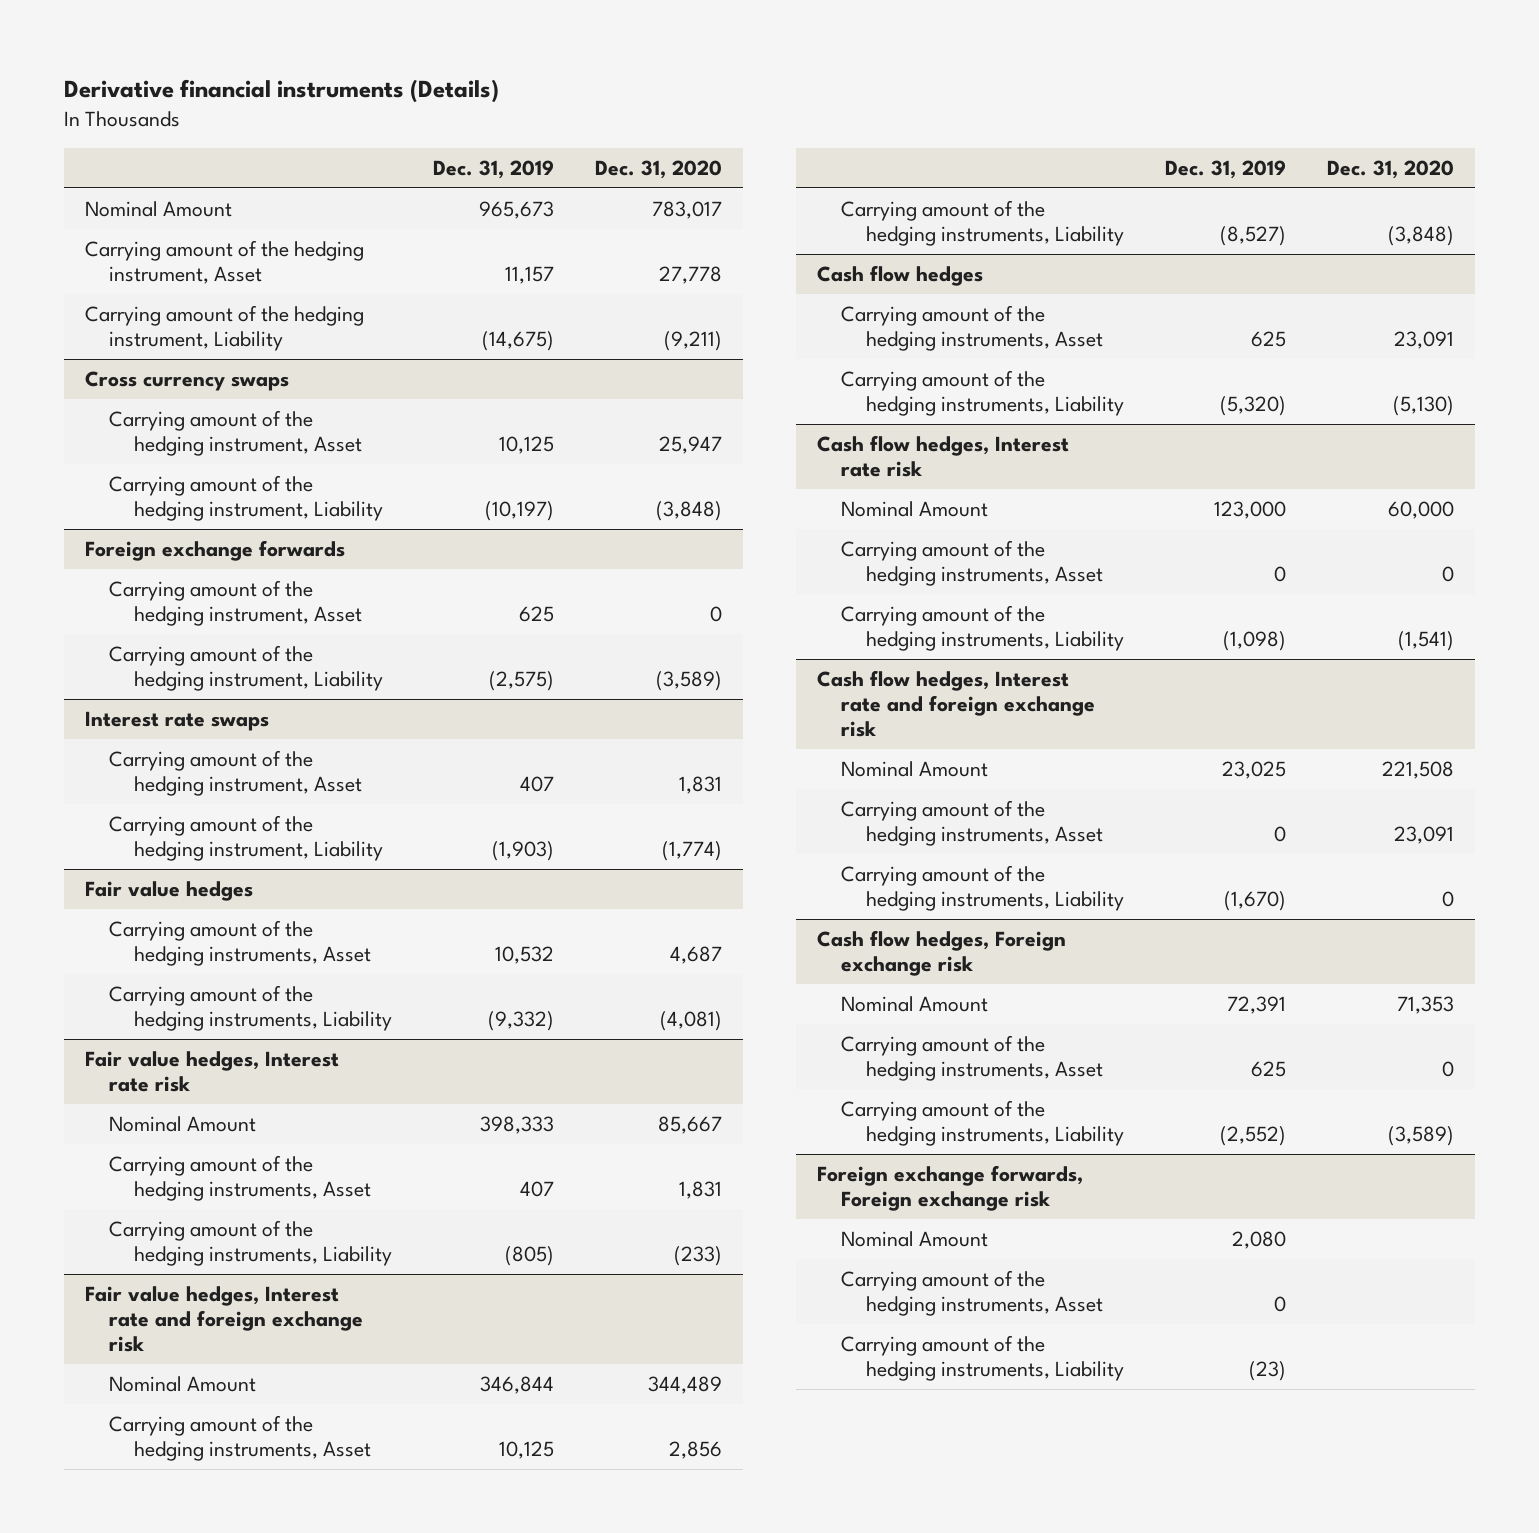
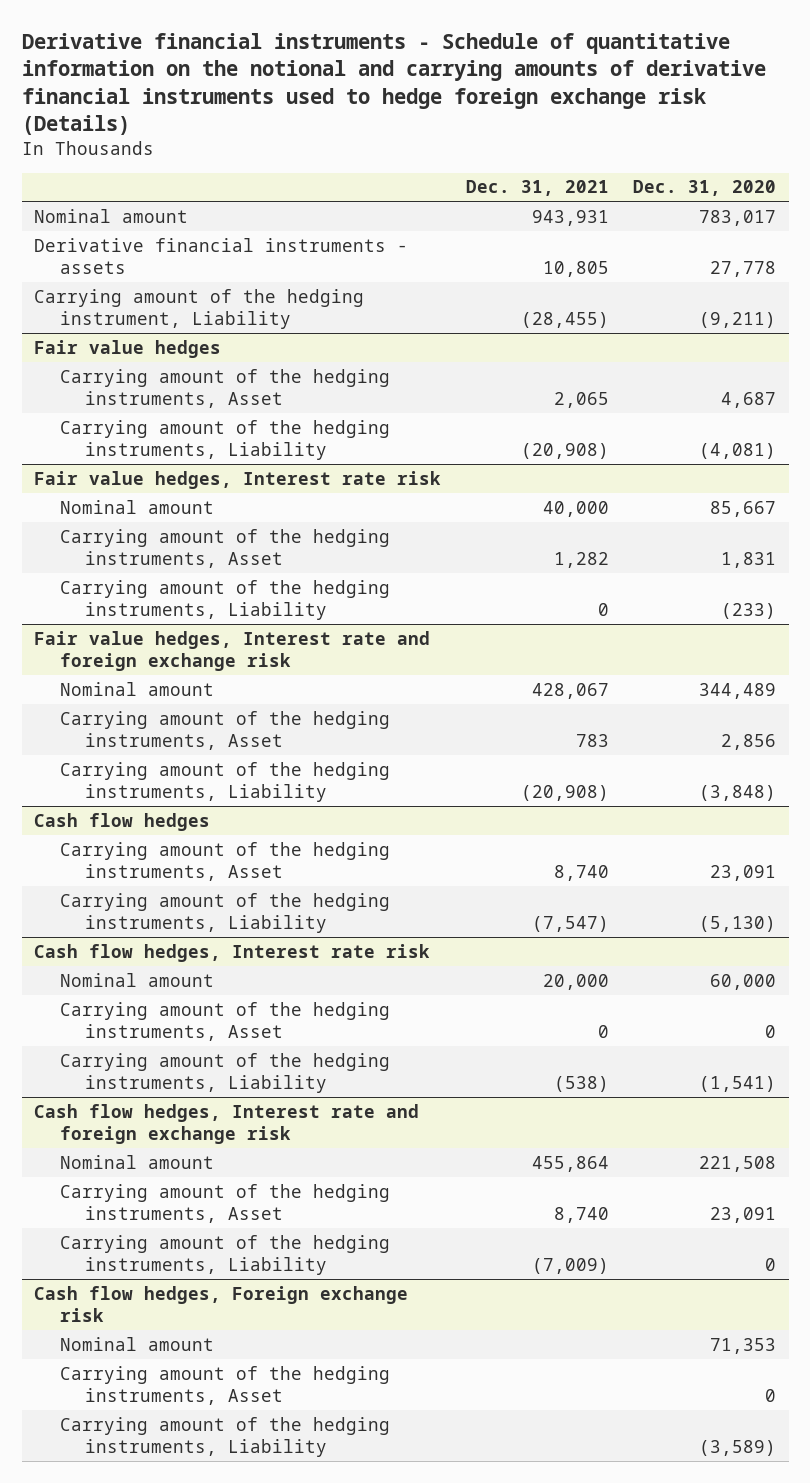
- Derivative financial instruments (Details)
+ Derivative financial instruments - Schedule of quantitative information on the notional and carrying amounts of derivative financial instruments used to hedge foreign exchange risk (Details)
- | Dec. 31, 2019 | Dec. 31, 2020
+ | Dec. 31, 2021 | Dec. 31, 2020
- Nominal Amount | 965,673 | 783,017
- Carrying amount of the hedging instrument, Asset | 11,157 | 27,778
+ Nominal amount | 943,931 | 783,017
+ Derivative financial instruments - assets | 10,805 | 27,778
- Cross currency swaps
- Carrying amount of the hedging instrument, Asset | 10,125 | 25,947
- Carrying amount of the hedging instrument, Liability | (10,197) | (3,848)
- Foreign exchange forwards
- Carrying amount of the hedging instrument, Asset | 625 | 0
- Carrying amount of the hedging instrument, Liability | (2,575) | (3,589)
- Interest rate swaps
- Carrying amount of the hedging instrument, Asset | 407 | 1,831
- Carrying amount of the hedging instrument, Liability | (1,903) | (1,774)
@ Fair value hedges, Interest rate risk
- Nominal Amount | 398,333 | 85,667
+ Nominal amount | 40,000 | 85,667
@ Fair value hedges, Interest rate and foreign exchange risk
- Nominal Amount | 346,844 | 344,489
+ Nominal amount | 428,067 | 344,489
@ Cash flow hedges, Interest rate risk
- Nominal Amount | 123,000 | 60,000
+ Nominal amount | 20,000 | 60,000
@ Cash flow hedges, Interest rate and foreign exchange risk
- Nominal Amount | 23,025 | 221,508
+ Nominal amount | 455,864 | 221,508
@ Cash flow hedges, Foreign exchange risk
- Nominal Amount | 72,391 | 71,353
+ Nominal amount | | 71,353
- Foreign exchange forwards, Foreign exchange risk
- Nominal Amount | 2,080 |
- Carrying amount of the hedging instruments, Asset | 0 |
- Carrying amount of the hedging instruments, Liability | (23) |

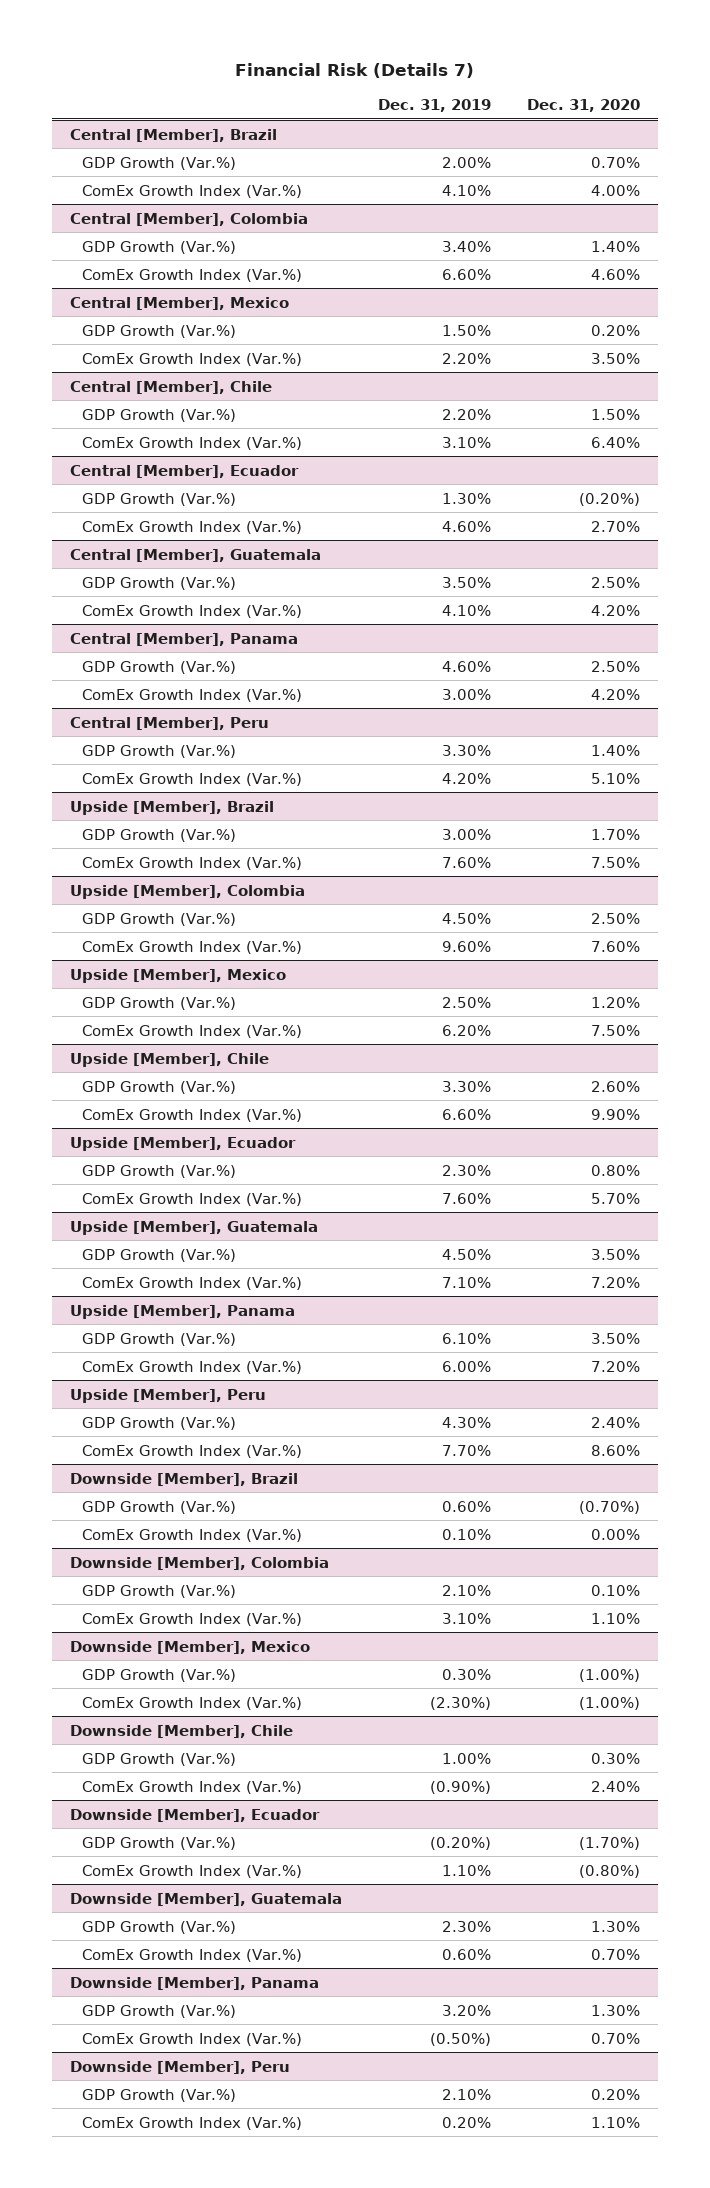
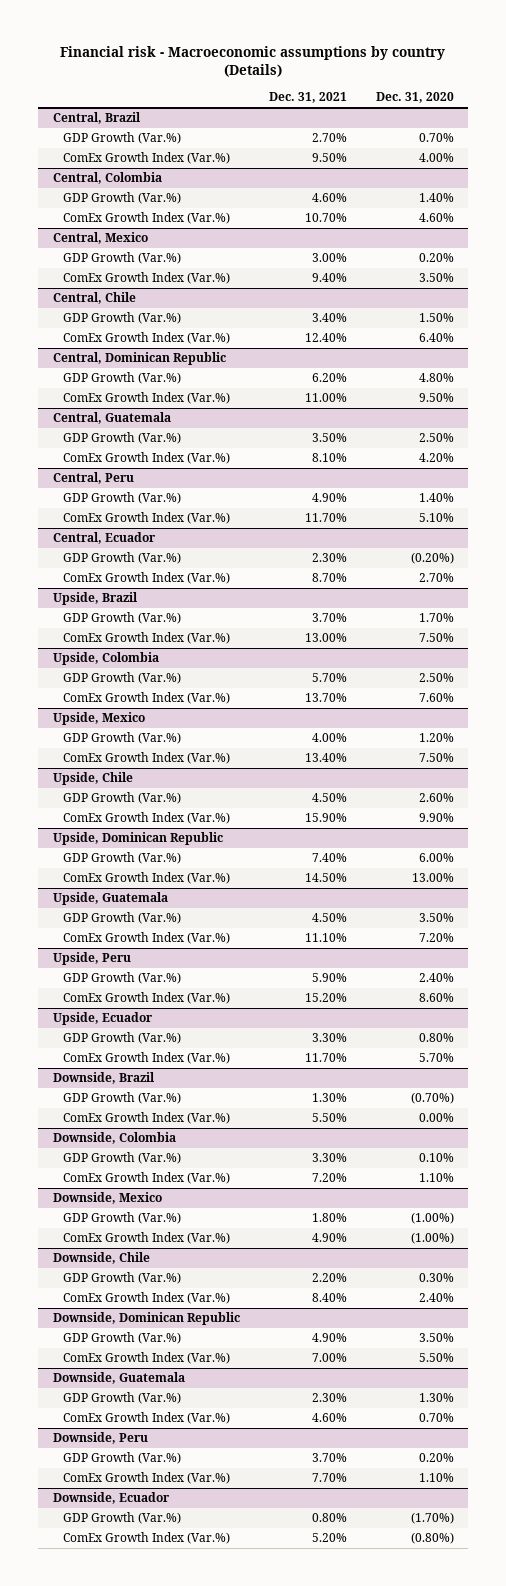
- Financial Risk (Details 7)
+ Financial risk - Macroeconomic assumptions by country (Details)
- | Dec. 31, 2019 | Dec. 31, 2020
+ | Dec. 31, 2021 | Dec. 31, 2020
- Central [Member], Brazil
+ Central, Brazil
- Central [Member], Colombia
+ Central, Colombia
- Central [Member], Mexico
+ Central, Mexico
- Central [Member], Chile
+ Central, Chile
- Central [Member], Ecuador
- GDP Growth (Var.%) | 1.30% | (0.20%)
- ComEx Growth Index (Var.%) | 4.60% | 2.70%
- Central [Member], Guatemala
- GDP Growth (Var.%) | 3.50% | 2.50%
- ComEx Growth Index (Var.%) | 4.10% | 4.20%
- Central [Member], Panama
+ Central, Dominican Republic
+ GDP Growth (Var.%) | 6.20% | 4.80%
+ ComEx Growth Index (Var.%) | 11.00% | 9.50%
+ Central, Guatemala
- Central [Member], Peru
+ Central, Peru
- Upside [Member], Brazil
+ Central, Ecuador
+ GDP Growth (Var.%) | 2.30% | (0.20%)
+ ComEx Growth Index (Var.%) | 8.70% | 2.70%
+ Upside, Brazil
- Upside [Member], Colombia
+ Upside, Colombia
- Upside [Member], Mexico
+ Upside, Mexico
- Upside [Member], Chile
+ Upside, Chile
- Upside [Member], Ecuador
- GDP Growth (Var.%) | 2.30% | 0.80%
- ComEx Growth Index (Var.%) | 7.60% | 5.70%
- Upside [Member], Guatemala
- GDP Growth (Var.%) | 4.50% | 3.50%
- ComEx Growth Index (Var.%) | 7.10% | 7.20%
- Upside [Member], Panama
+ Upside, Dominican Republic
+ GDP Growth (Var.%) | 7.40% | 6.00%
+ ComEx Growth Index (Var.%) | 14.50% | 13.00%
+ Upside, Guatemala
- Upside [Member], Peru
+ Upside, Peru
- Downside [Member], Brazil
+ Upside, Ecuador
+ GDP Growth (Var.%) | 3.30% | 0.80%
+ ComEx Growth Index (Var.%) | 11.70% | 5.70%
+ Downside, Brazil
- Downside [Member], Colombia
+ Downside, Colombia
- Downside [Member], Mexico
+ Downside, Mexico
- Downside [Member], Chile
+ Downside, Chile
- Downside [Member], Ecuador
- GDP Growth (Var.%) | (0.20%) | (1.70%)
- ComEx Growth Index (Var.%) | 1.10% | (0.80%)
- Downside [Member], Guatemala
- GDP Growth (Var.%) | 2.30% | 1.30%
- ComEx Growth Index (Var.%) | 0.60% | 0.70%
- Downside [Member], Panama
+ Downside, Dominican Republic
+ GDP Growth (Var.%) | 4.90% | 3.50%
+ ComEx Growth Index (Var.%) | 7.00% | 5.50%
+ Downside, Guatemala
- Downside [Member], Peru
+ Downside, Peru
+ Downside, Ecuador
+ GDP Growth (Var.%) | 0.80% | (1.70%)
+ ComEx Growth Index (Var.%) | 5.20% | (0.80%)

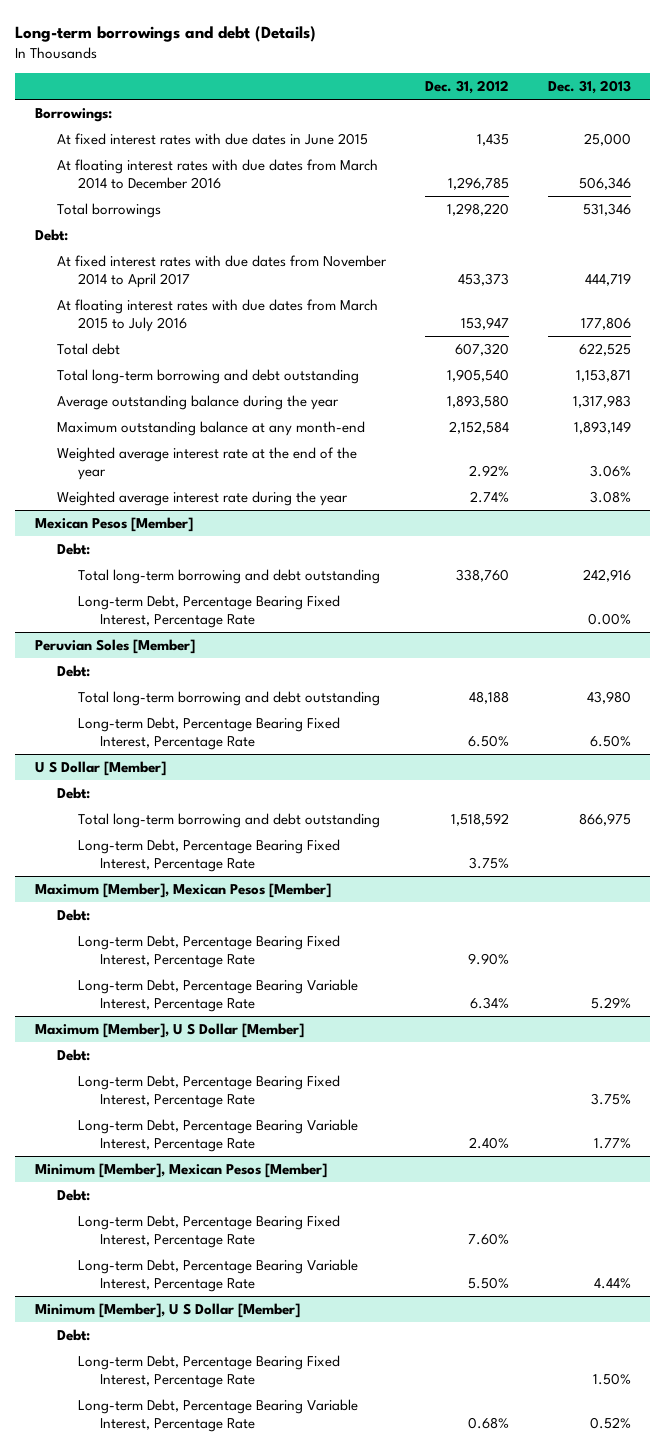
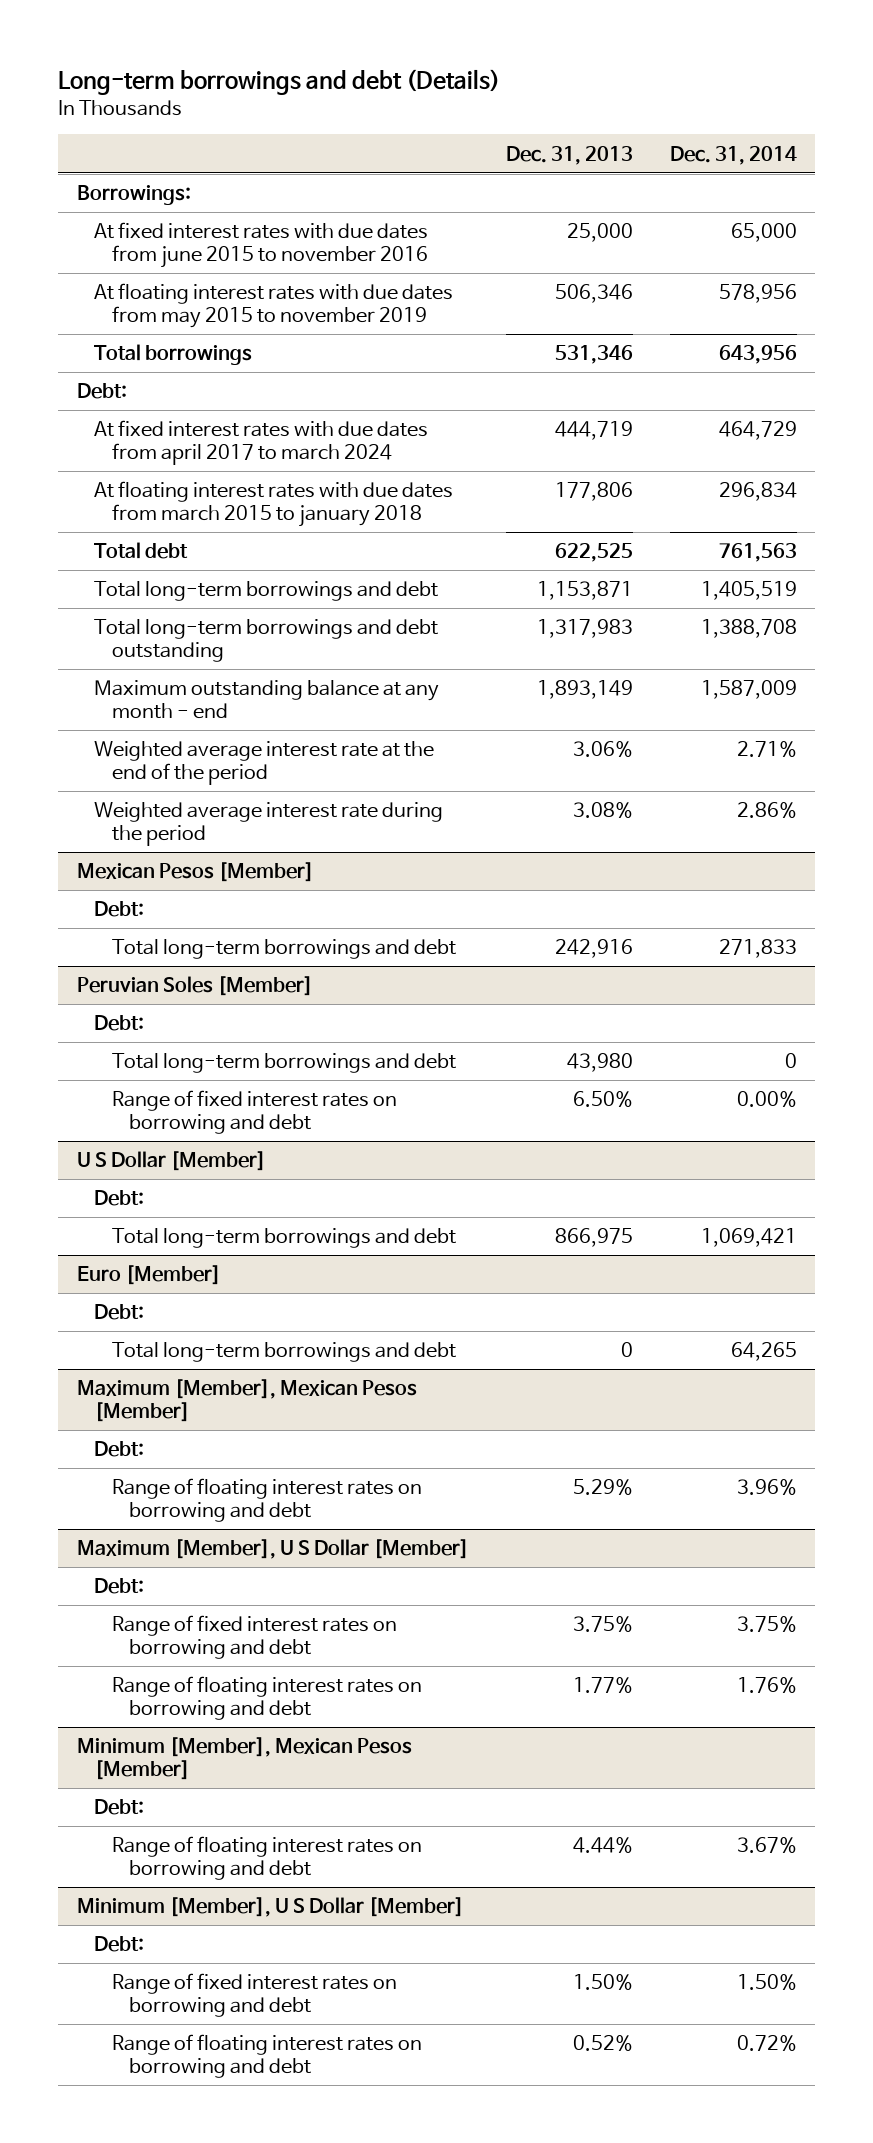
- | Dec. 31, 2012 | Dec. 31, 2013
+ | Dec. 31, 2013 | Dec. 31, 2014
- At fixed interest rates with due dates in June 2015 | 1,435 | 25,000
- At floating interest rates with due dates from March 2014 to December 2016 | 1,296,785 | 506,346
+ At fixed interest rates with due dates from june 2015 to november 2016 | 25,000 | 65,000
+ At floating interest rates with due dates from may 2015 to november 2019 | 506,346 | 578,956
- At fixed interest rates with due dates from November 2014 to April 2017 | 453,373 | 444,719
- At floating interest rates with due dates from March 2015 to July 2016 | 153,947 | 177,806
+ At fixed interest rates with due dates from april 2017 to march 2024 | 444,719 | 464,729
+ At floating interest rates with due dates from march 2015 to january 2018 | 177,806 | 296,834
- Total long-term borrowing and debt outstanding | 1,905,540 | 1,153,871
- Average outstanding balance during the year | 1,893,580 | 1,317,983
- Maximum outstanding balance at any month-end | 2,152,584 | 1,893,149
- Weighted average interest rate at the end of the year | 2.92% | 3.06%
- Weighted average interest rate during the year | 2.74% | 3.08%
+ Total long-term borrowings and debt | 1,153,871 | 1,405,519
+ Total long-term borrowings and debt outstanding | 1,317,983 | 1,388,708
+ Maximum outstanding balance at any month - end | 1,893,149 | 1,587,009
+ Weighted average interest rate at the end of the period | 3.06% | 2.71%
+ Weighted average interest rate during the period | 3.08% | 2.86%
@ Mexican Pesos [Member]
- Total long-term borrowing and debt outstanding | 338,760 | 242,916
- Long-term Debt, Percentage Bearing Fixed Interest, Percentage Rate | | 0.00%
+ Total long-term borrowings and debt | 242,916 | 271,833
@ Peruvian Soles [Member]
- Total long-term borrowing and debt outstanding | 48,188 | 43,980
- Long-term Debt, Percentage Bearing Fixed Interest, Percentage Rate | 6.50% | 6.50%
+ Total long-term borrowings and debt | 43,980 | 0
+ Range of fixed interest rates on borrowing and debt | 6.50% | 0.00%
@ U S Dollar [Member]
- Total long-term borrowing and debt outstanding | 1,518,592 | 866,975
- Long-term Debt, Percentage Bearing Fixed Interest, Percentage Rate | 3.75% |
+ Total long-term borrowings and debt | 866,975 | 1,069,421
+ Euro [Member]
+ Debt:
+ Total long-term borrowings and debt | 0 | 64,265
@ Maximum [Member], Mexican Pesos [Member]
- Long-term Debt, Percentage Bearing Fixed Interest, Percentage Rate | 9.90% |
- Long-term Debt, Percentage Bearing Variable Interest, Percentage Rate | 6.34% | 5.29%
+ Range of floating interest rates on borrowing and debt | 5.29% | 3.96%
@ Maximum [Member], U S Dollar [Member]
- Long-term Debt, Percentage Bearing Fixed Interest, Percentage Rate | | 3.75%
- Long-term Debt, Percentage Bearing Variable Interest, Percentage Rate | 2.40% | 1.77%
+ Range of fixed interest rates on borrowing and debt | 3.75% | 3.75%
+ Range of floating interest rates on borrowing and debt | 1.77% | 1.76%
@ Minimum [Member], Mexican Pesos [Member]
- Long-term Debt, Percentage Bearing Fixed Interest, Percentage Rate | 7.60% |
- Long-term Debt, Percentage Bearing Variable Interest, Percentage Rate | 5.50% | 4.44%
+ Range of floating interest rates on borrowing and debt | 4.44% | 3.67%
@ Minimum [Member], U S Dollar [Member]
- Long-term Debt, Percentage Bearing Fixed Interest, Percentage Rate | | 1.50%
- Long-term Debt, Percentage Bearing Variable Interest, Percentage Rate | 0.68% | 0.52%
+ Range of fixed interest rates on borrowing and debt | 1.50% | 1.50%
+ Range of floating interest rates on borrowing and debt | 0.52% | 0.72%

